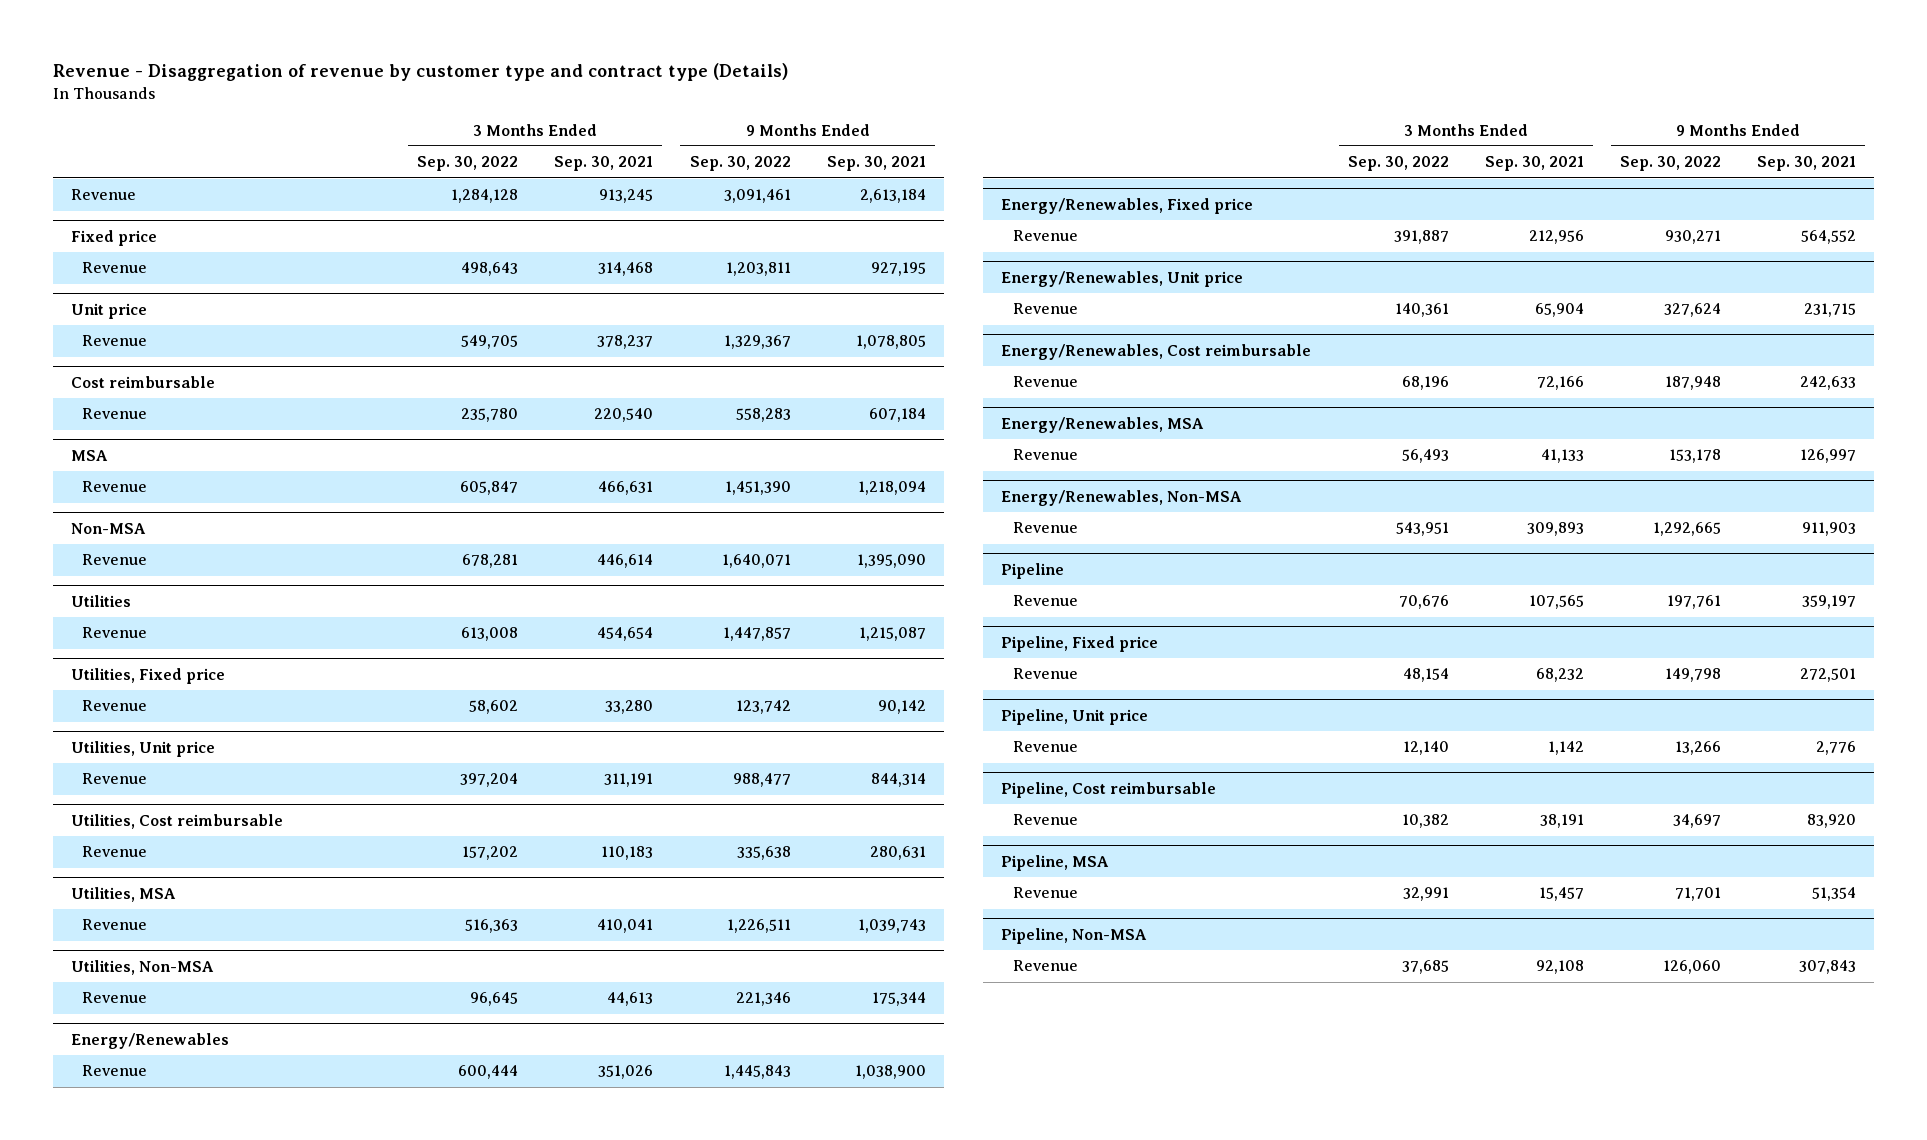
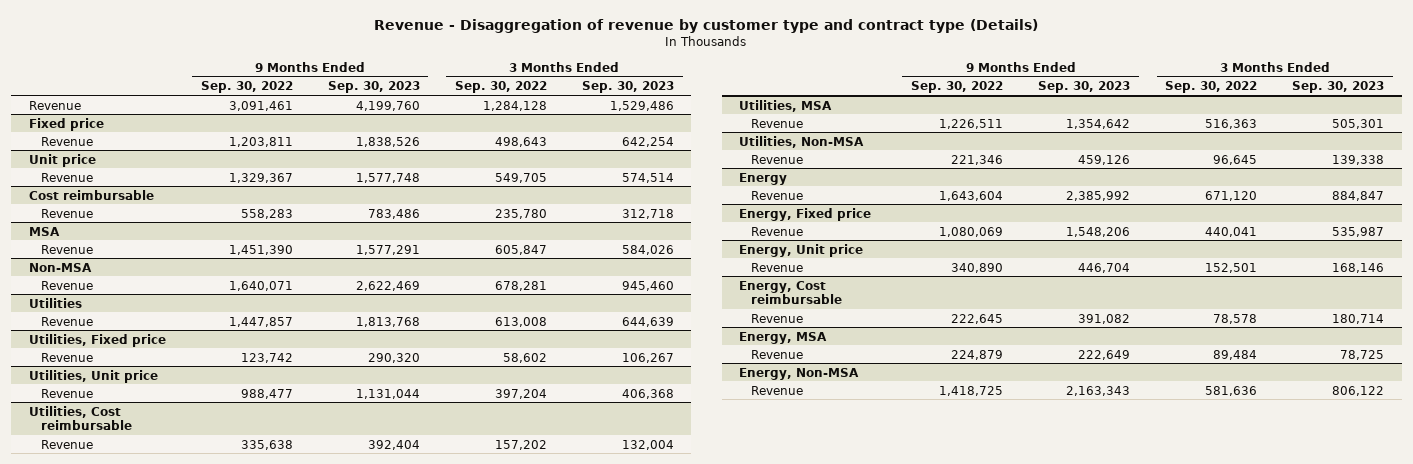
- | 3 Months Ended Sep. 30, 2022 | 3 Months Ended Sep. 30, 2021 | 9 Months Ended Sep. 30, 2022 | 9 Months Ended Sep. 30, 2021
+ | 9 Months Ended Sep. 30, 2022 | 9 Months Ended Sep. 30, 2023 | 3 Months Ended Sep. 30, 2022 | 3 Months Ended Sep. 30, 2023
- Energy/Renewables
- Revenue | 600,444 | 351,026 | 1,445,843 | 1,038,900
- Energy/Renewables, Fixed price
- Revenue | 391,887 | 212,956 | 930,271 | 564,552
- Energy/Renewables, Unit price
- Revenue | 140,361 | 65,904 | 327,624 | 231,715
- Energy/Renewables, Cost reimbursable
- Revenue | 68,196 | 72,166 | 187,948 | 242,633
- Energy/Renewables, MSA
- Revenue | 56,493 | 41,133 | 153,178 | 126,997
- Energy/Renewables, Non-MSA
- Revenue | 543,951 | 309,893 | 1,292,665 | 911,903
- Pipeline
- Revenue | 70,676 | 107,565 | 197,761 | 359,197
- Pipeline, Fixed price
- Revenue | 48,154 | 68,232 | 149,798 | 272,501
- Pipeline, Unit price
- Revenue | 12,140 | 1,142 | 13,266 | 2,776
- Pipeline, Cost reimbursable
- Revenue | 10,382 | 38,191 | 34,697 | 83,920
- Pipeline, MSA
- Revenue | 32,991 | 15,457 | 71,701 | 51,354
- Pipeline, Non-MSA
- Revenue | 37,685 | 92,108 | 126,060 | 307,843
+ Energy
+ Revenue | 1,643,604 | 2,385,992 | 671,120 | 884,847
+ Energy, Fixed price
+ Revenue | 1,080,069 | 1,548,206 | 440,041 | 535,987
+ Energy, Unit price
+ Revenue | 340,890 | 446,704 | 152,501 | 168,146
+ Energy, Cost reimbursable
+ Revenue | 222,645 | 391,082 | 78,578 | 180,714
+ Energy, MSA
+ Revenue | 224,879 | 222,649 | 89,484 | 78,725
+ Energy, Non-MSA
+ Revenue | 1,418,725 | 2,163,343 | 581,636 | 806,122

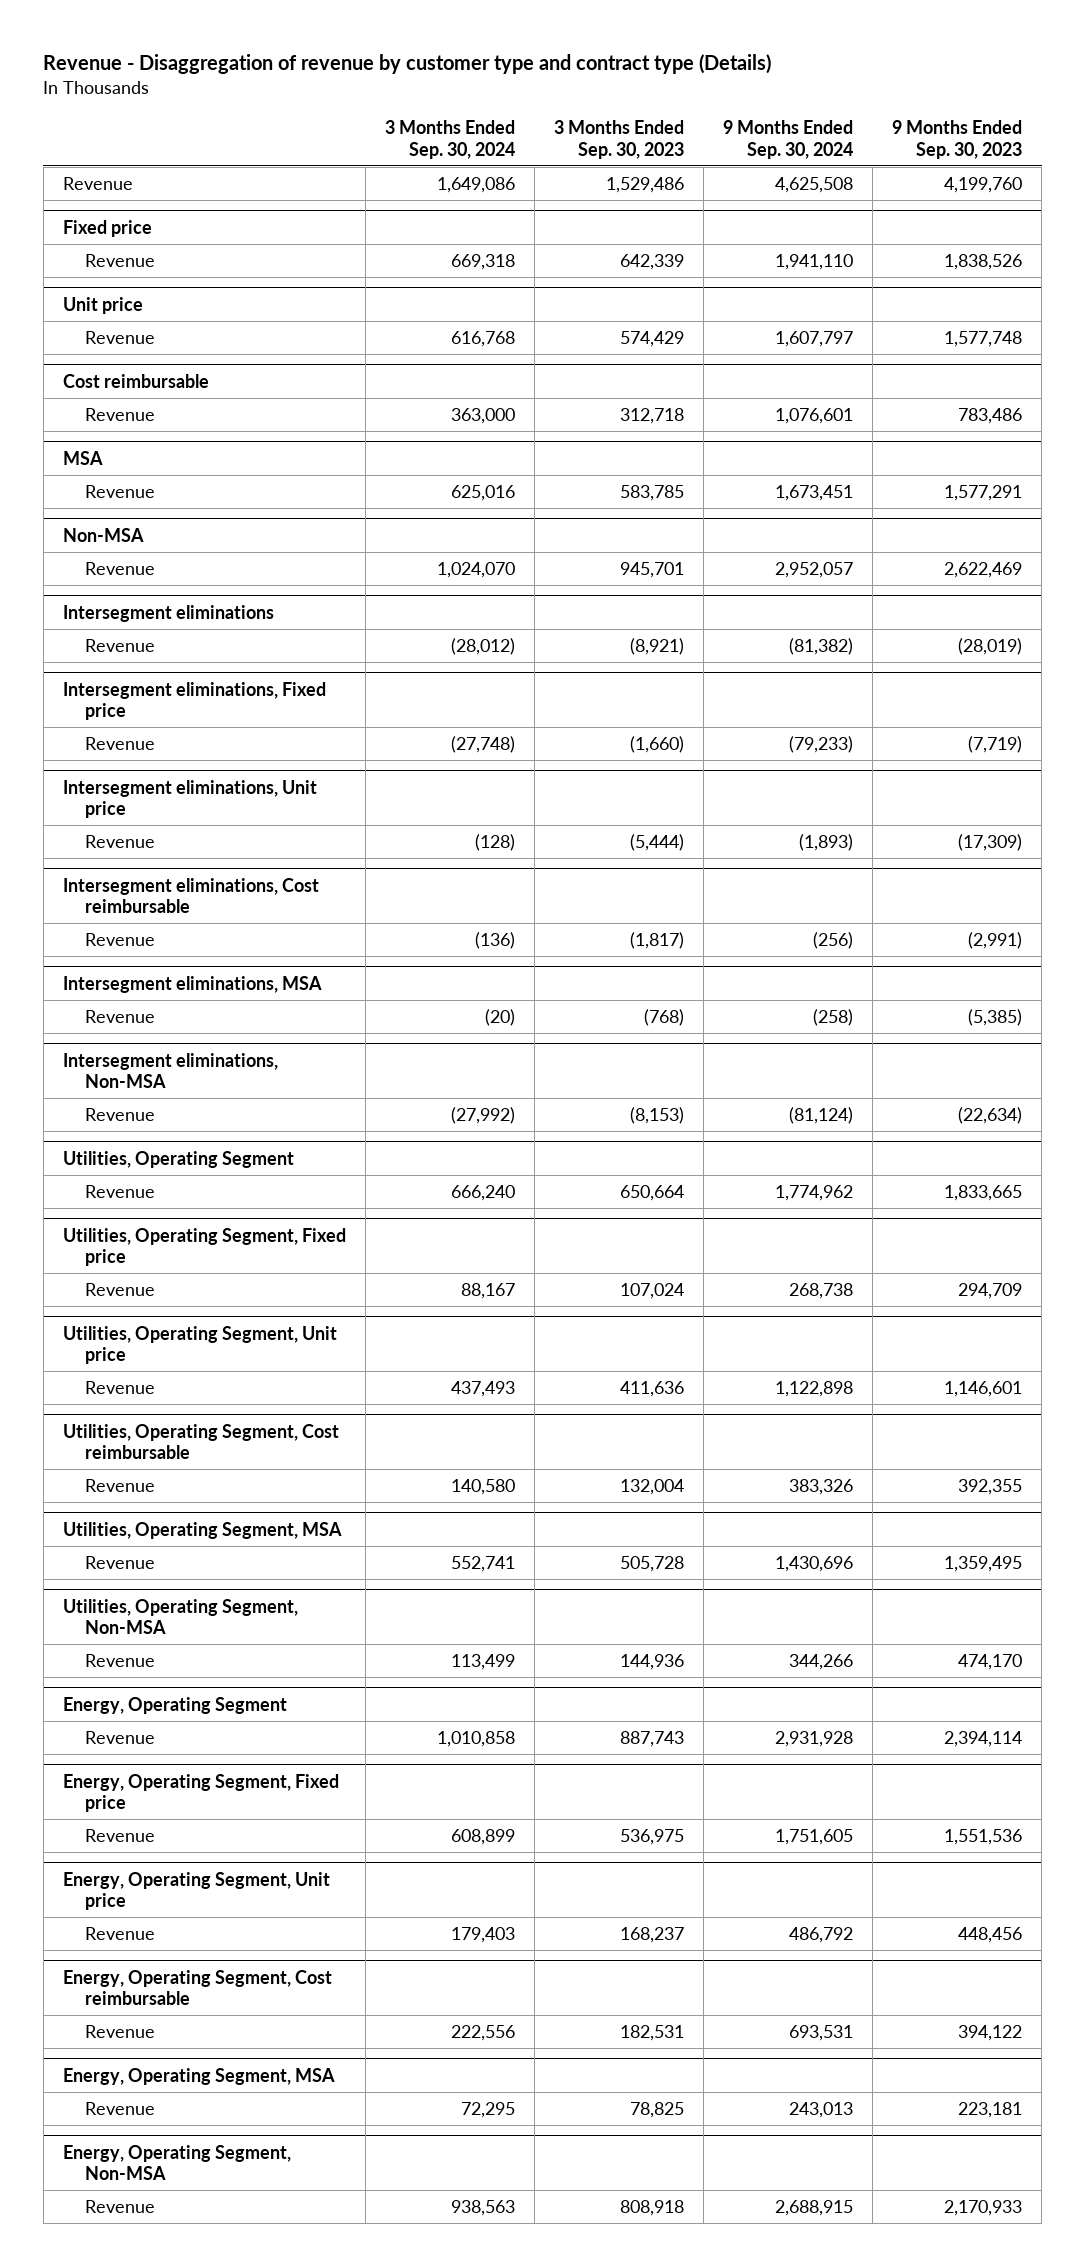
- | 9 Months Ended Sep. 30, 2022 | 9 Months Ended Sep. 30, 2023 | 3 Months Ended Sep. 30, 2022 | 3 Months Ended Sep. 30, 2023
+ | 3 Months Ended Sep. 30, 2024 | 3 Months Ended Sep. 30, 2023 | 9 Months Ended Sep. 30, 2024 | 9 Months Ended Sep. 30, 2023
@ Fixed price
- Revenue | 1,203,811 | 1,838,526 | 498,643 | 642,254
+ Revenue | 669,318 | 642,339 | 1,941,110 | 1,838,526
@ Unit price
- Revenue | 1,329,367 | 1,577,748 | 549,705 | 574,514
+ Revenue | 616,768 | 574,429 | 1,607,797 | 1,577,748
@ MSA
- Revenue | 1,451,390 | 1,577,291 | 605,847 | 584,026
+ Revenue | 625,016 | 583,785 | 1,673,451 | 1,577,291
@ Non-MSA
- Revenue | 1,640,071 | 2,622,469 | 678,281 | 945,460
- Utilities
- Revenue | 1,447,857 | 1,813,768 | 613,008 | 644,639
- Utilities, Fixed price
- Revenue | 123,742 | 290,320 | 58,602 | 106,267
- Utilities, Unit price
- Revenue | 988,477 | 1,131,044 | 397,204 | 406,368
- Utilities, Cost reimbursable
- Revenue | 335,638 | 392,404 | 157,202 | 132,004
- Utilities, MSA
- Revenue | 1,226,511 | 1,354,642 | 516,363 | 505,301
- Utilities, Non-MSA
- Revenue | 221,346 | 459,126 | 96,645 | 139,338
- Energy
- Revenue | 1,643,604 | 2,385,992 | 671,120 | 884,847
- Energy, Fixed price
- Revenue | 1,080,069 | 1,548,206 | 440,041 | 535,987
- Energy, Unit price
- Revenue | 340,890 | 446,704 | 152,501 | 168,146
- Energy, Cost reimbursable
- Revenue | 222,645 | 391,082 | 78,578 | 180,714
- Energy, MSA
- Revenue | 224,879 | 222,649 | 89,484 | 78,725
- Energy, Non-MSA
- Revenue | 1,418,725 | 2,163,343 | 581,636 | 806,122
@ Non-MSA
+ Revenue | 1,024,070 | 945,701 | 2,952,057 | 2,622,469
+ Intersegment eliminations
+ Revenue | (28,012) | (8,921) | (81,382) | (28,019)
+ Intersegment eliminations, Fixed price
+ Revenue | (27,748) | (1,660) | (79,233) | (7,719)
+ Intersegment eliminations, Unit price
+ Revenue | (128) | (5,444) | (1,893) | (17,309)
+ Intersegment eliminations, Cost reimbursable
+ Revenue | (136) | (1,817) | (256) | (2,991)
+ Intersegment eliminations, MSA
+ Revenue | (20) | (768) | (258) | (5,385)
+ Intersegment eliminations, Non-MSA
+ Revenue | (27,992) | (8,153) | (81,124) | (22,634)
+ Utilities, Operating Segment
+ Revenue | 666,240 | 650,664 | 1,774,962 | 1,833,665
+ Utilities, Operating Segment, Fixed price
+ Revenue | 88,167 | 107,024 | 268,738 | 294,709
+ Utilities, Operating Segment, Unit price
+ Revenue | 437,493 | 411,636 | 1,122,898 | 1,146,601
+ Utilities, Operating Segment, Cost reimbursable
+ Revenue | 140,580 | 132,004 | 383,326 | 392,355
+ Utilities, Operating Segment, MSA
+ Revenue | 552,741 | 505,728 | 1,430,696 | 1,359,495
+ Utilities, Operating Segment, Non-MSA
+ Revenue | 113,499 | 144,936 | 344,266 | 474,170
+ Energy, Operating Segment
+ Revenue | 1,010,858 | 887,743 | 2,931,928 | 2,394,114
+ Energy, Operating Segment, Fixed price
+ Revenue | 608,899 | 536,975 | 1,751,605 | 1,551,536
+ Energy, Operating Segment, Unit price
+ Revenue | 179,403 | 168,237 | 486,792 | 448,456
+ Energy, Operating Segment, Cost reimbursable
+ Revenue | 222,556 | 182,531 | 693,531 | 394,122
+ Energy, Operating Segment, MSA
+ Revenue | 72,295 | 78,825 | 243,013 | 223,181
+ Energy, Operating Segment, Non-MSA
+ Revenue | 938,563 | 808,918 | 2,688,915 | 2,170,933

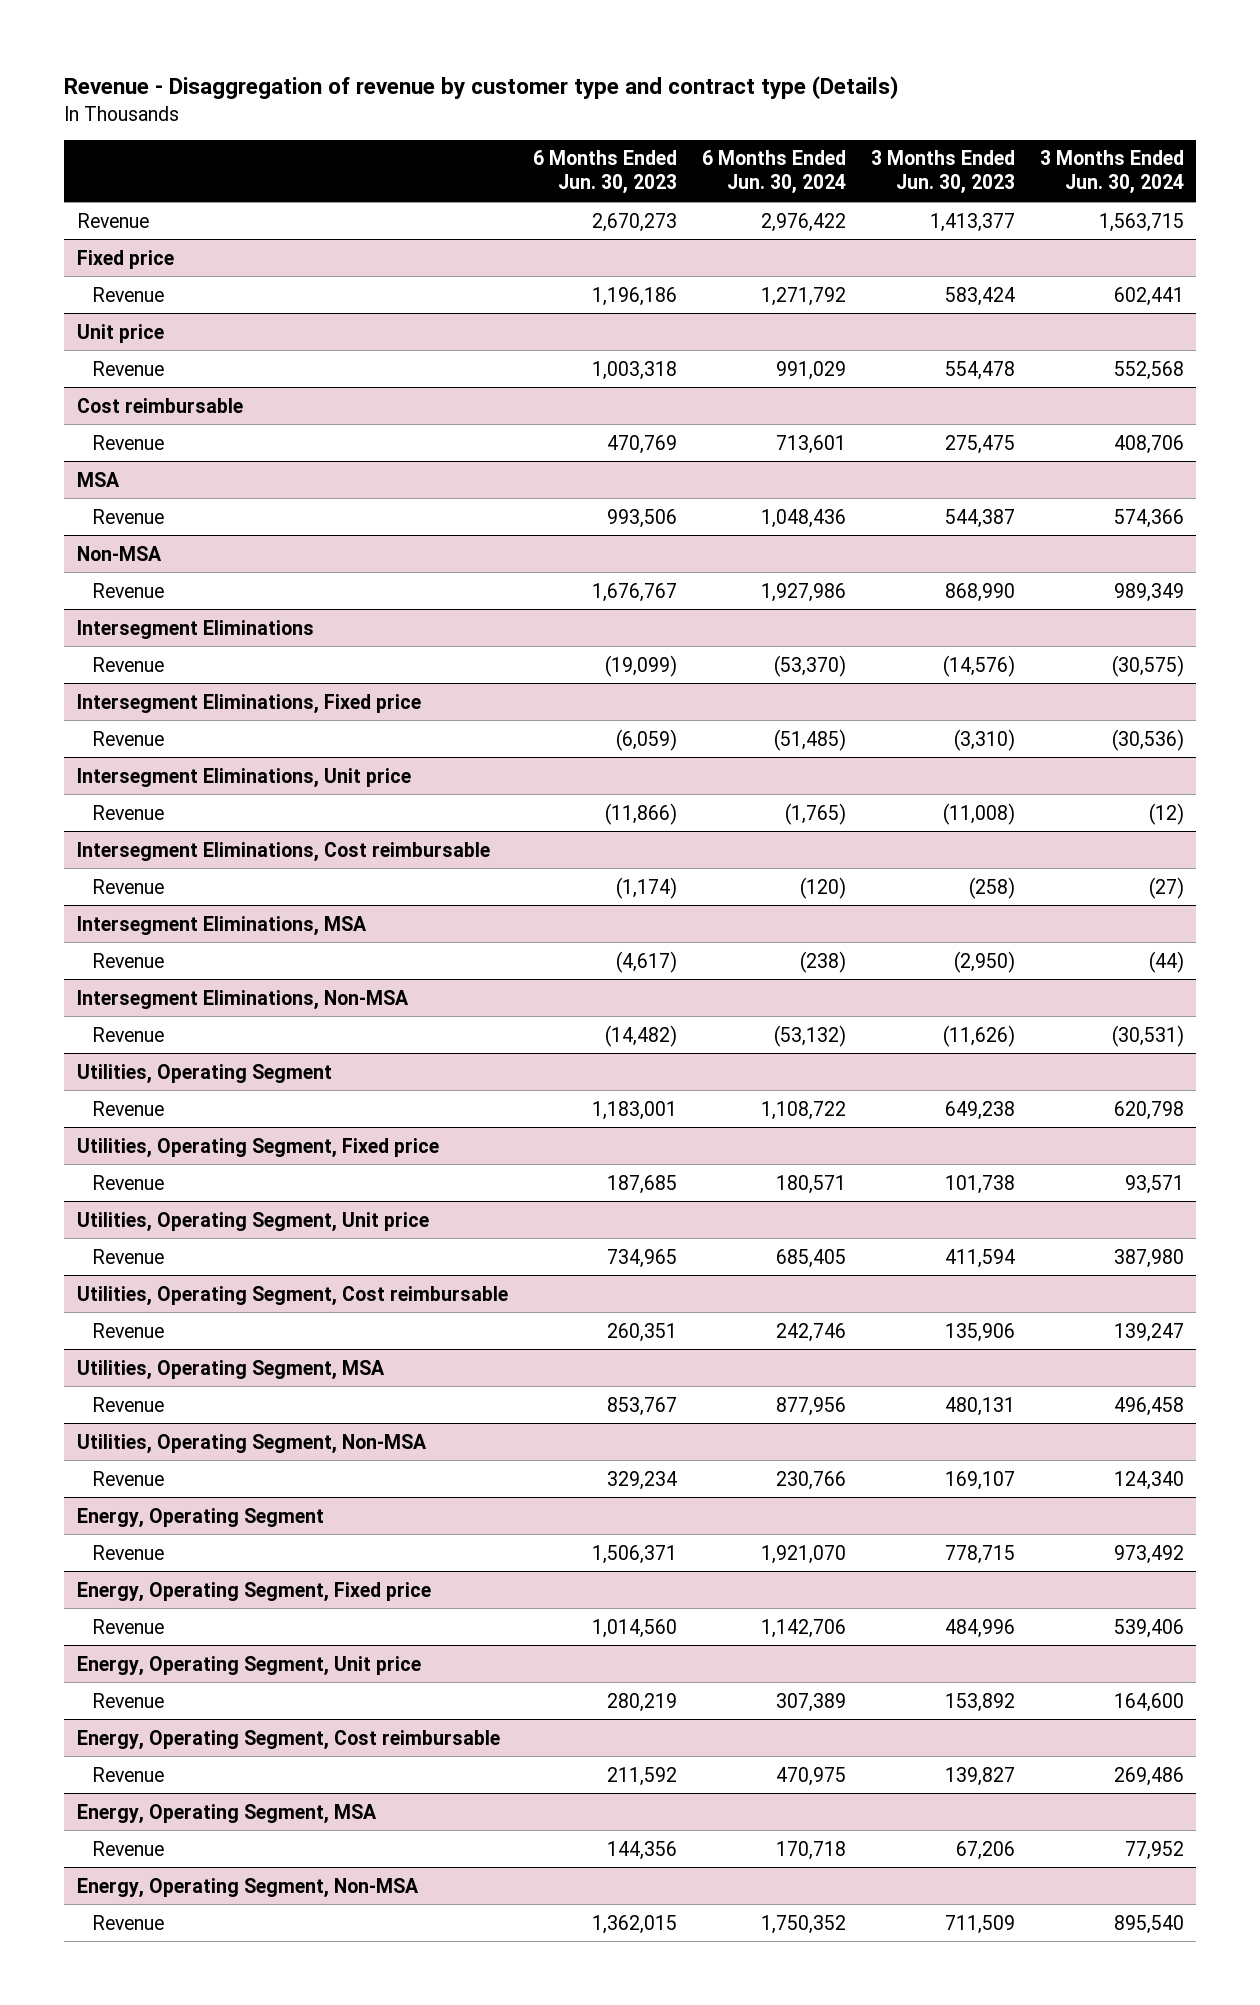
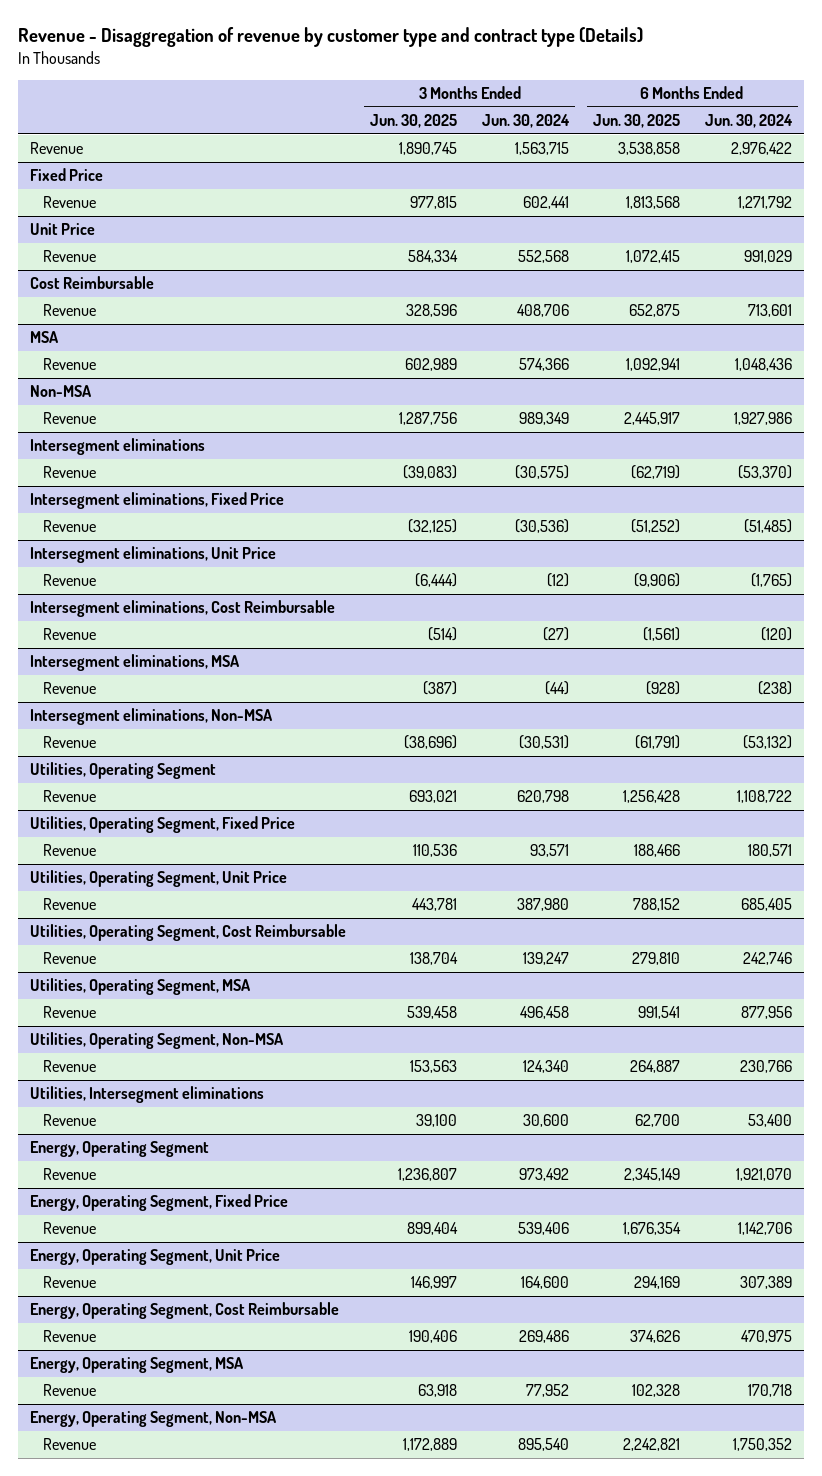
- | 6 Months Ended Jun. 30, 2023 | 6 Months Ended Jun. 30, 2024 | 3 Months Ended Jun. 30, 2023 | 3 Months Ended Jun. 30, 2024
+ | 3 Months Ended Jun. 30, 2025 | 3 Months Ended Jun. 30, 2024 | 6 Months Ended Jun. 30, 2025 | 6 Months Ended Jun. 30, 2024
- Fixed price
+ Fixed Price
- Unit price
+ Unit Price
- Cost reimbursable
+ Cost Reimbursable
- Intersegment Eliminations
+ Intersegment eliminations
- Intersegment Eliminations, Fixed price
+ Intersegment eliminations, Fixed Price
- Intersegment Eliminations, Unit price
+ Intersegment eliminations, Unit Price
- Intersegment Eliminations, Cost reimbursable
+ Intersegment eliminations, Cost Reimbursable
- Intersegment Eliminations, MSA
+ Intersegment eliminations, MSA
- Intersegment Eliminations, Non-MSA
+ Intersegment eliminations, Non-MSA
- Utilities, Operating Segment, Fixed price
+ Utilities, Operating Segment, Fixed Price
- Utilities, Operating Segment, Unit price
+ Utilities, Operating Segment, Unit Price
- Utilities, Operating Segment, Cost reimbursable
+ Utilities, Operating Segment, Cost Reimbursable
+ Utilities, Intersegment eliminations
+ Revenue | 39,100 | 30,600 | 62,700 | 53,400
- Energy, Operating Segment, Fixed price
+ Energy, Operating Segment, Fixed Price
- Energy, Operating Segment, Unit price
+ Energy, Operating Segment, Unit Price
- Energy, Operating Segment, Cost reimbursable
+ Energy, Operating Segment, Cost Reimbursable

